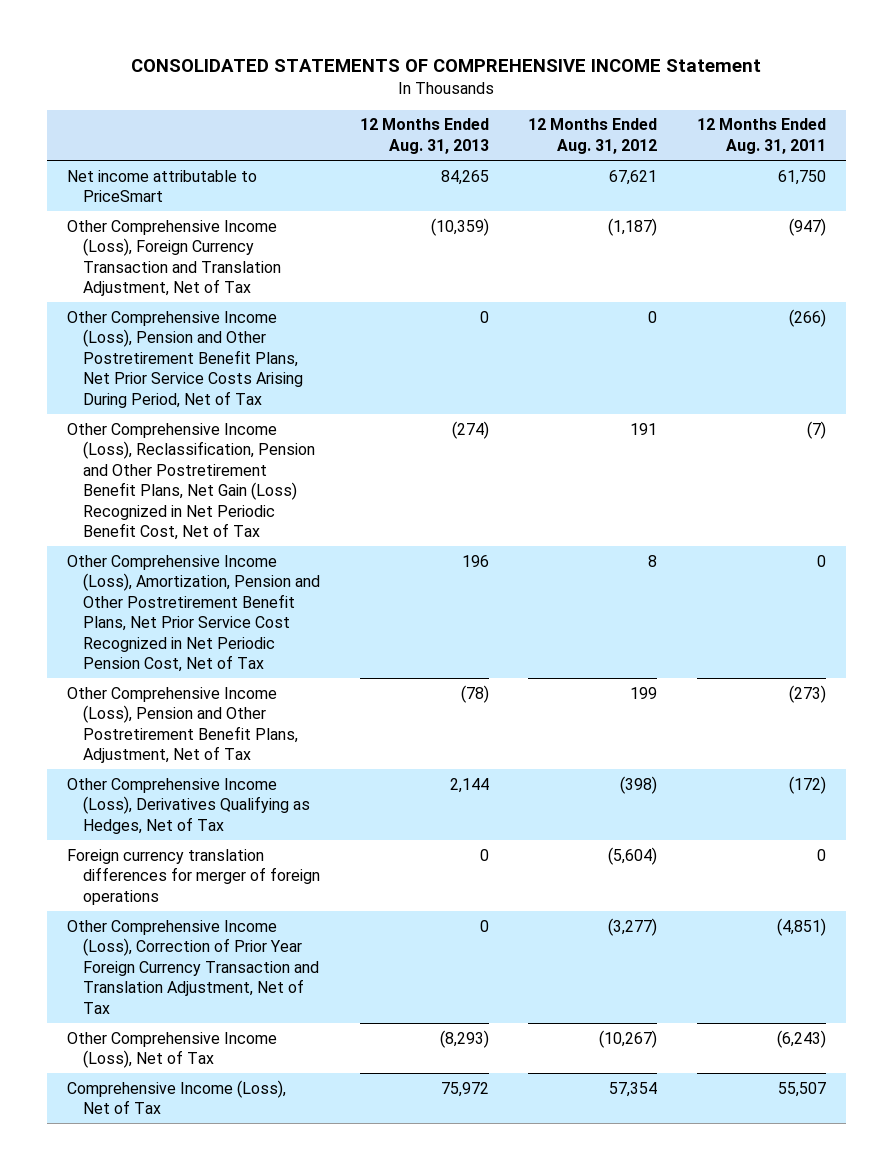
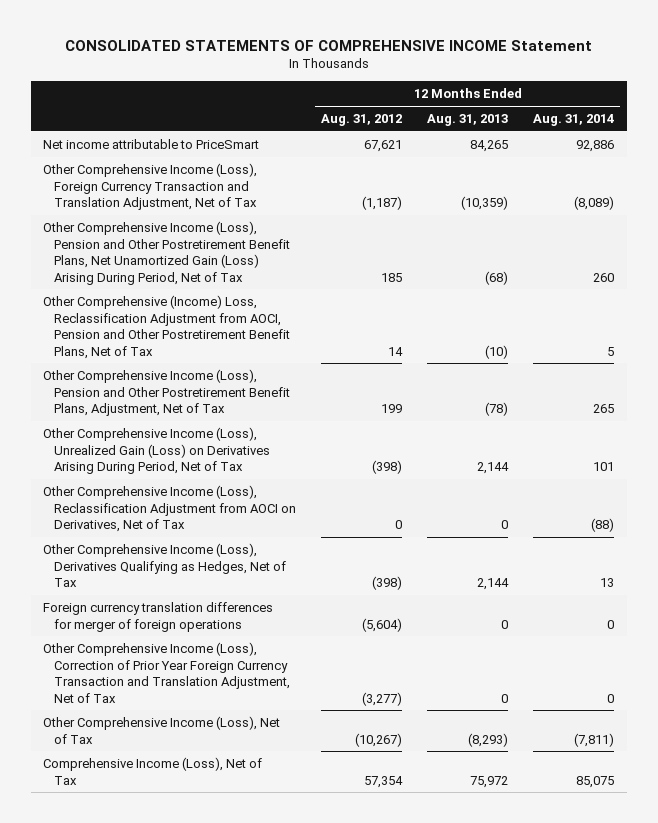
- | 12 Months Ended Aug. 31, 2013 | 12 Months Ended Aug. 31, 2012 | 12 Months Ended Aug. 31, 2011
+ | 12 Months Ended Aug. 31, 2012 | 12 Months Ended Aug. 31, 2013 | 12 Months Ended Aug. 31, 2014
- Other Comprehensive Income (Loss), Pension and Other Postretirement Benefit Plans, Net Prior Service Costs Arising During Period, Net of Tax | 0 | 0 | (266)
- Other Comprehensive Income (Loss), Reclassification, Pension and Other Postretirement Benefit Plans, Net Gain (Loss) Recognized in Net Periodic Benefit Cost, Net of Tax | (274) | 191 | (7)
- Other Comprehensive Income (Loss), Amortization, Pension and Other Postretirement Benefit Plans, Net Prior Service Cost Recognized in Net Periodic Pension Cost, Net of Tax | 196 | 8 | 0
+ Other Comprehensive Income (Loss), Pension and Other Postretirement Benefit Plans, Net Unamortized Gain (Loss) Arising During Period, Net of Tax | 185 | (68) | 260
+ Other Comprehensive (Income) Loss, Reclassification Adjustment from AOCI, Pension and Other Postretirement Benefit Plans, Net of Tax | 14 | (10) | 5
+ Other Comprehensive Income (Loss), Unrealized Gain (Loss) on Derivatives Arising During Period, Net of Tax | (398) | 2,144 | 101
+ Other Comprehensive Income (Loss), Reclassification Adjustment from AOCI on Derivatives, Net of Tax | 0 | 0 | (88)

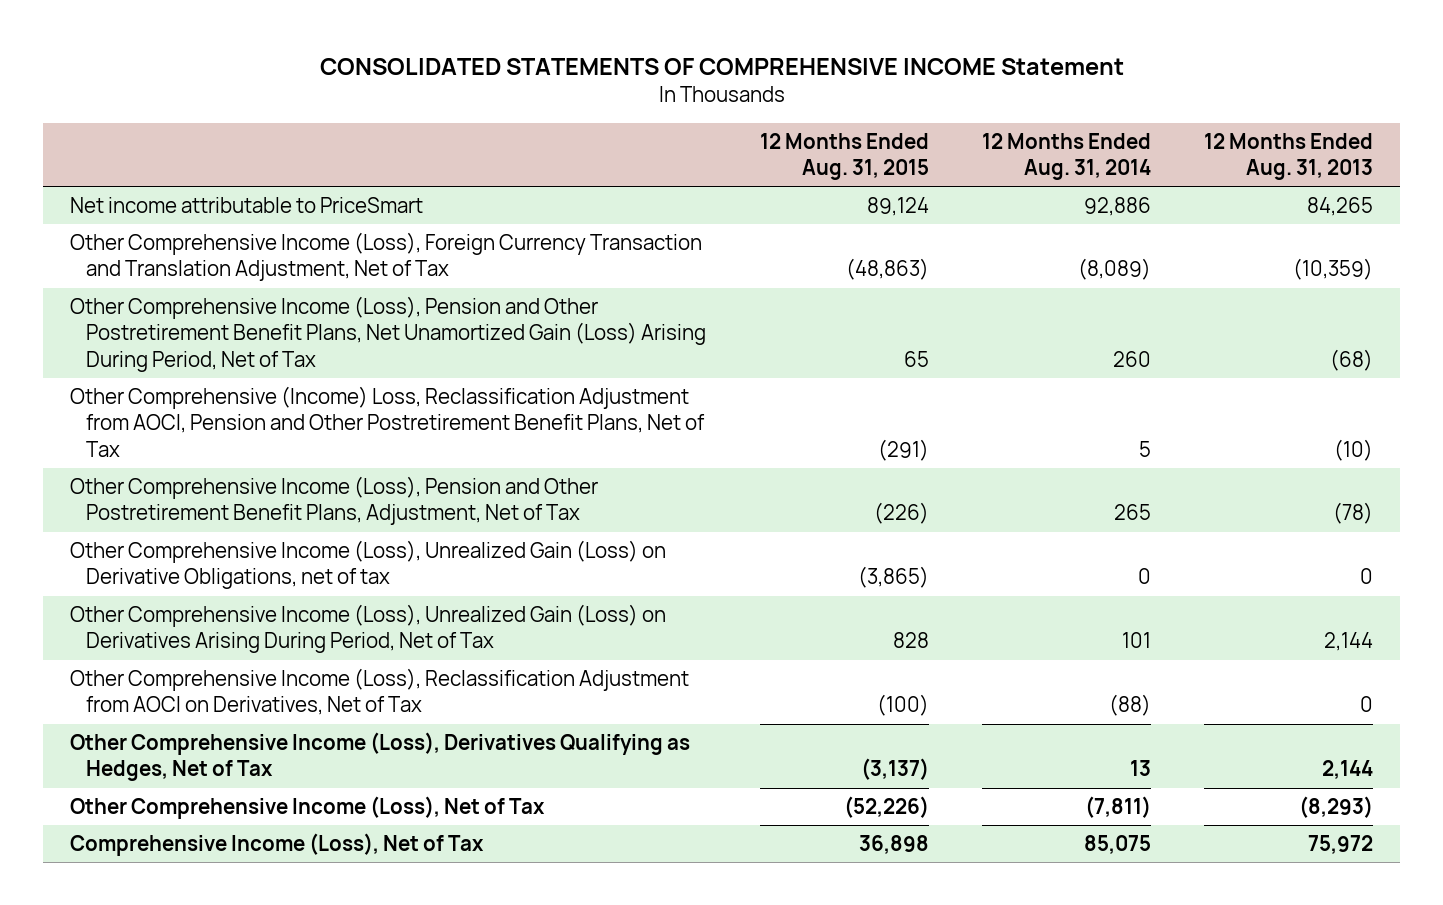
- | 12 Months Ended Aug. 31, 2012 | 12 Months Ended Aug. 31, 2013 | 12 Months Ended Aug. 31, 2014
+ | 12 Months Ended Aug. 31, 2015 | 12 Months Ended Aug. 31, 2014 | 12 Months Ended Aug. 31, 2013
+ Other Comprehensive Income (Loss), Unrealized Gain (Loss) on Derivative Obligations, net of tax | (3,865) | 0 | 0
- Foreign currency translation differences for merger of foreign operations | (5,604) | 0 | 0
- Other Comprehensive Income (Loss), Correction of Prior Year Foreign Currency Transaction and Translation Adjustment, Net of Tax | (3,277) | 0 | 0

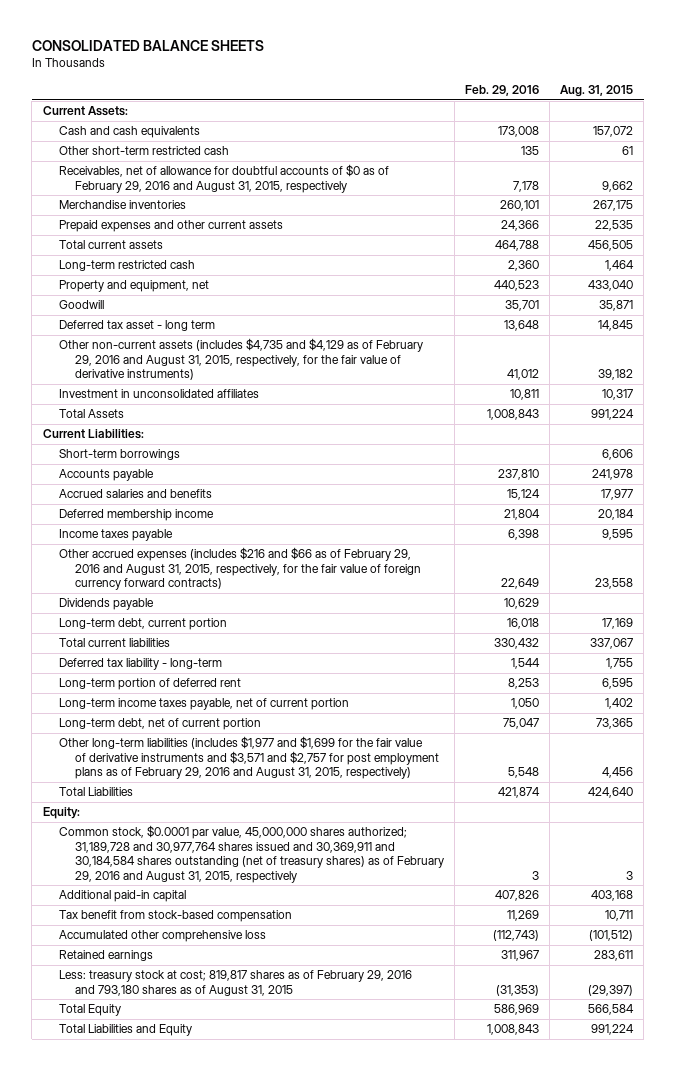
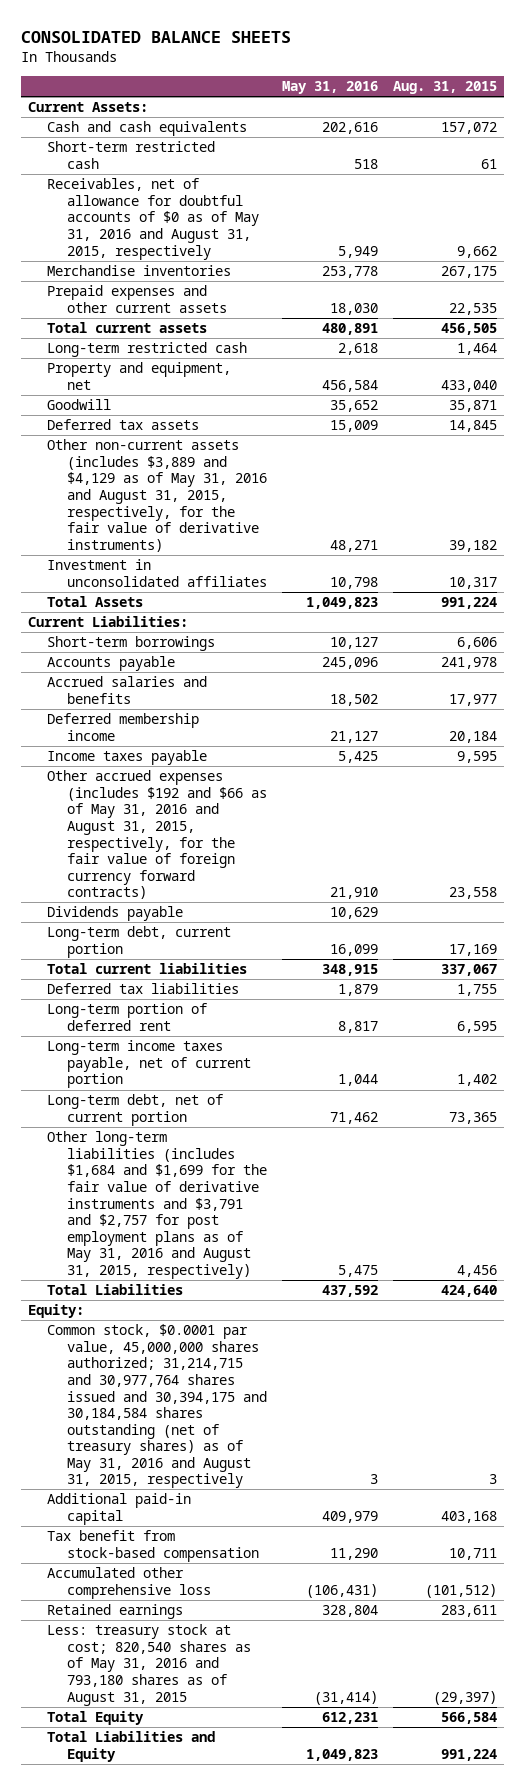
- | Feb. 29, 2016 | Aug. 31, 2015
+ | May 31, 2016 | Aug. 31, 2015
- Other short-term restricted cash | 135 | 61
- Receivables, net of allowance for doubtful accounts of $0 as of February 29, 2016 and August 31, 2015, respectively | 7,178 | 9,662
+ Short-term restricted cash | 518 | 61
+ Receivables, net of allowance for doubtful accounts of $0 as of May 31, 2016 and August 31, 2015, respectively | 5,949 | 9,662
- Deferred tax asset - long term | 13,648 | 14,845
- Other non-current assets (includes $4,735 and $4,129 as of February 29, 2016 and August 31, 2015, respectively, for the fair value of derivative instruments) | 41,012 | 39,182
+ Deferred tax assets | 15,009 | 14,845
+ Other non-current assets (includes $3,889 and $4,129 as of May 31, 2016 and August 31, 2015, respectively, for the fair value of derivative instruments) | 48,271 | 39,182
- Other accrued expenses (includes $216 and $66 as of February 29, 2016 and August 31, 2015, respectively, for the fair value of foreign currency forward contracts) | 22,649 | 23,558
+ Other accrued expenses (includes $192 and $66 as of May 31, 2016 and August 31, 2015, respectively, for the fair value of foreign currency forward contracts) | 21,910 | 23,558
- Deferred tax liability - long-term | 1,544 | 1,755
+ Deferred tax liabilities | 1,879 | 1,755
- Other long-term liabilities (includes $1,977 and $1,699 for the fair value of derivative instruments and $3,571 and $2,757 for post employment plans as of February 29, 2016 and August 31, 2015, respectively) | 5,548 | 4,456
+ Other long-term liabilities (includes $1,684 and $1,699 for the fair value of derivative instruments and $3,791 and $2,757 for post employment plans as of May 31, 2016 and August 31, 2015, respectively) | 5,475 | 4,456
- Common stock, $0.0001 par value, 45,000,000 shares authorized; 31,189,728 and 30,977,764 shares issued and 30,369,911 and 30,184,584 shares outstanding (net of treasury shares) as of February 29, 2016 and August 31, 2015, respectively | 3 | 3
+ Common stock, $0.0001 par value, 45,000,000 shares authorized; 31,214,715 and 30,977,764 shares issued and 30,394,175 and 30,184,584 shares outstanding (net of treasury shares) as of May 31, 2016 and August 31, 2015, respectively | 3 | 3
- Less: treasury stock at cost; 819,817 shares as of February 29, 2016 and 793,180 shares as of August 31, 2015 | (31,353) | (29,397)
+ Less: treasury stock at cost; 820,540 shares as of May 31, 2016 and 793,180 shares as of August 31, 2015 | (31,414) | (29,397)

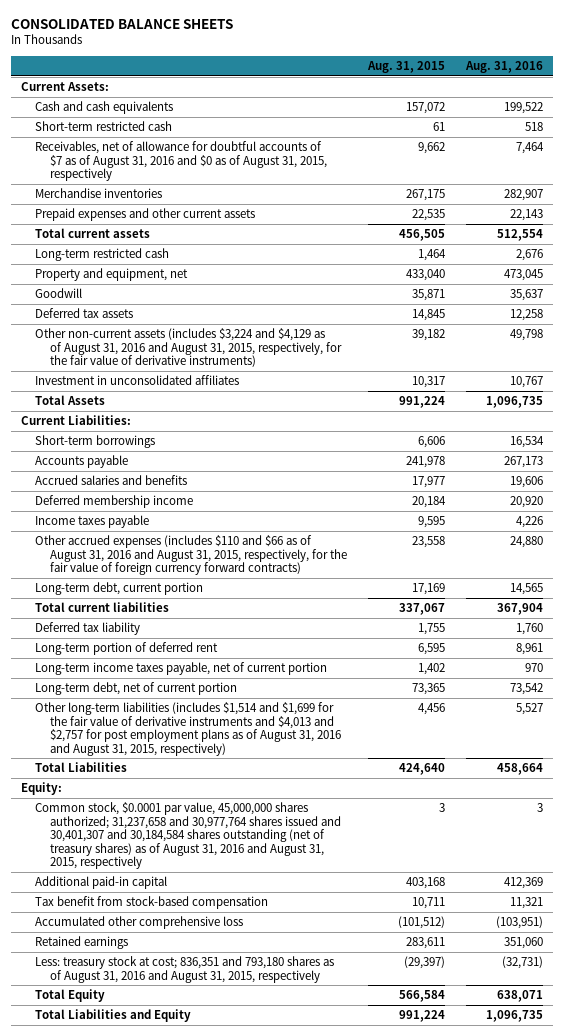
- | May 31, 2016 | Aug. 31, 2015
+ | Aug. 31, 2015 | Aug. 31, 2016
- Receivables, net of allowance for doubtful accounts of $0 as of May 31, 2016 and August 31, 2015, respectively | 5,949 | 9,662
+ Receivables, net of allowance for doubtful accounts of $7 as of August 31, 2016 and $0 as of August 31, 2015, respectively | 9,662 | 7,464
- Other non-current assets (includes $3,889 and $4,129 as of May 31, 2016 and August 31, 2015, respectively, for the fair value of derivative instruments) | 48,271 | 39,182
+ Other non-current assets (includes $3,224 and $4,129 as of August 31, 2016 and August 31, 2015, respectively, for the fair value of derivative instruments) | 39,182 | 49,798
- Other accrued expenses (includes $192 and $66 as of May 31, 2016 and August 31, 2015, respectively, for the fair value of foreign currency forward contracts) | 21,910 | 23,558
- Dividends payable | 10,629 |
+ Other accrued expenses (includes $110 and $66 as of August 31, 2016 and August 31, 2015, respectively, for the fair value of foreign currency forward contracts) | 23,558 | 24,880
- Deferred tax liabilities | 1,879 | 1,755
+ Deferred tax liability | 1,755 | 1,760
- Other long-term liabilities (includes $1,684 and $1,699 for the fair value of derivative instruments and $3,791 and $2,757 for post employment plans as of May 31, 2016 and August 31, 2015, respectively) | 5,475 | 4,456
+ Other long-term liabilities (includes $1,514 and $1,699 for the fair value of derivative instruments and $4,013 and $2,757 for post employment plans as of August 31, 2016 and August 31, 2015, respectively) | 4,456 | 5,527
- Common stock, $0.0001 par value, 45,000,000 shares authorized; 31,214,715 and 30,977,764 shares issued and 30,394,175 and 30,184,584 shares outstanding (net of treasury shares) as of May 31, 2016 and August 31, 2015, respectively | 3 | 3
+ Common stock, $0.0001 par value, 45,000,000 shares authorized; 31,237,658 and 30,977,764 shares issued and 30,401,307 and 30,184,584 shares outstanding (net of treasury shares) as of August 31, 2016 and August 31, 2015, respectively | 3 | 3
- Less: treasury stock at cost; 820,540 shares as of May 31, 2016 and 793,180 shares as of August 31, 2015 | (31,414) | (29,397)
+ Less: treasury stock at cost; 836,351 and 793,180 shares as of August 31, 2016 and August 31, 2015, respectively | (29,397) | (32,731)

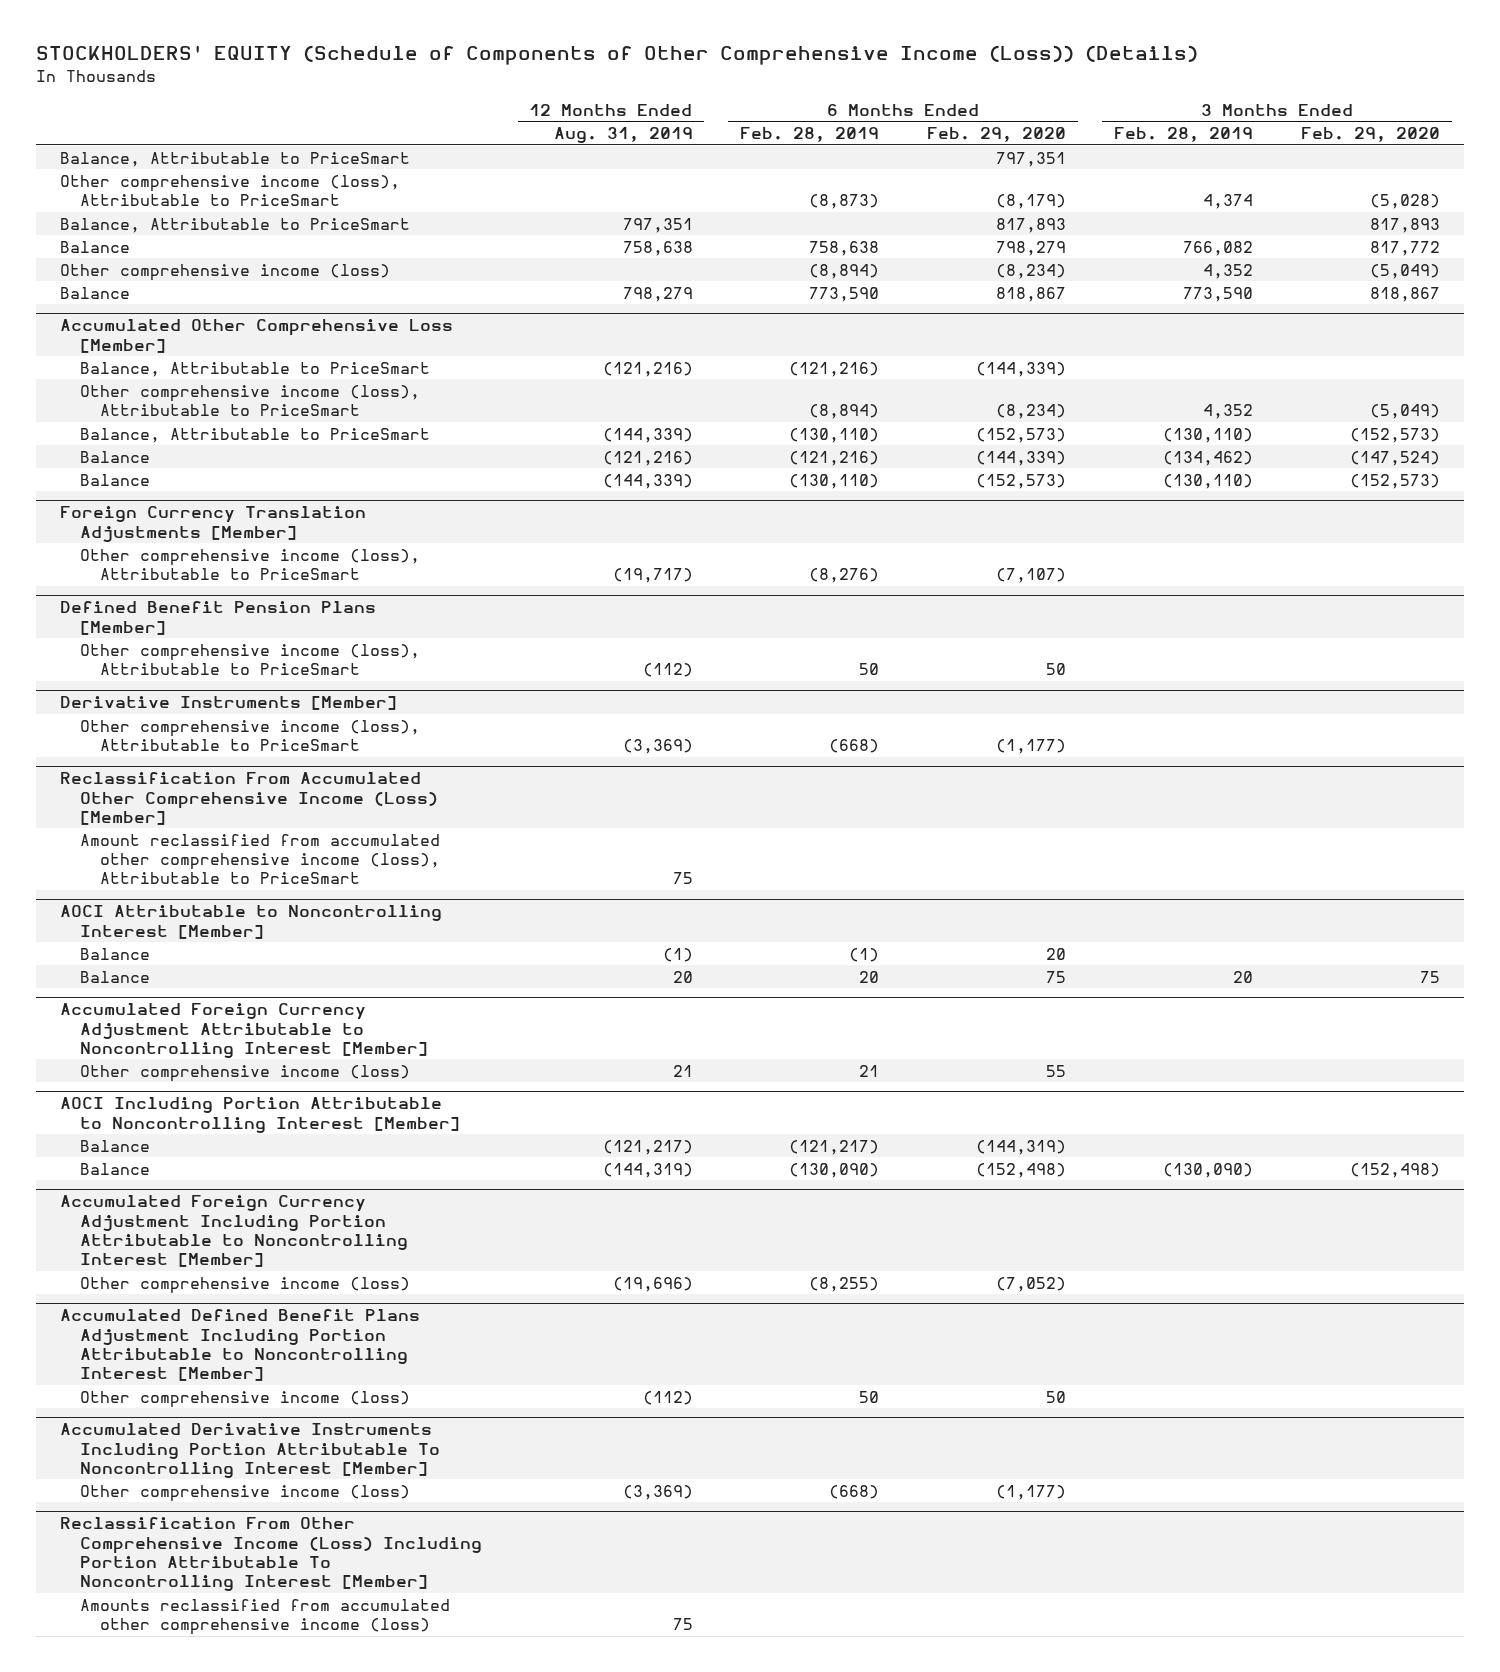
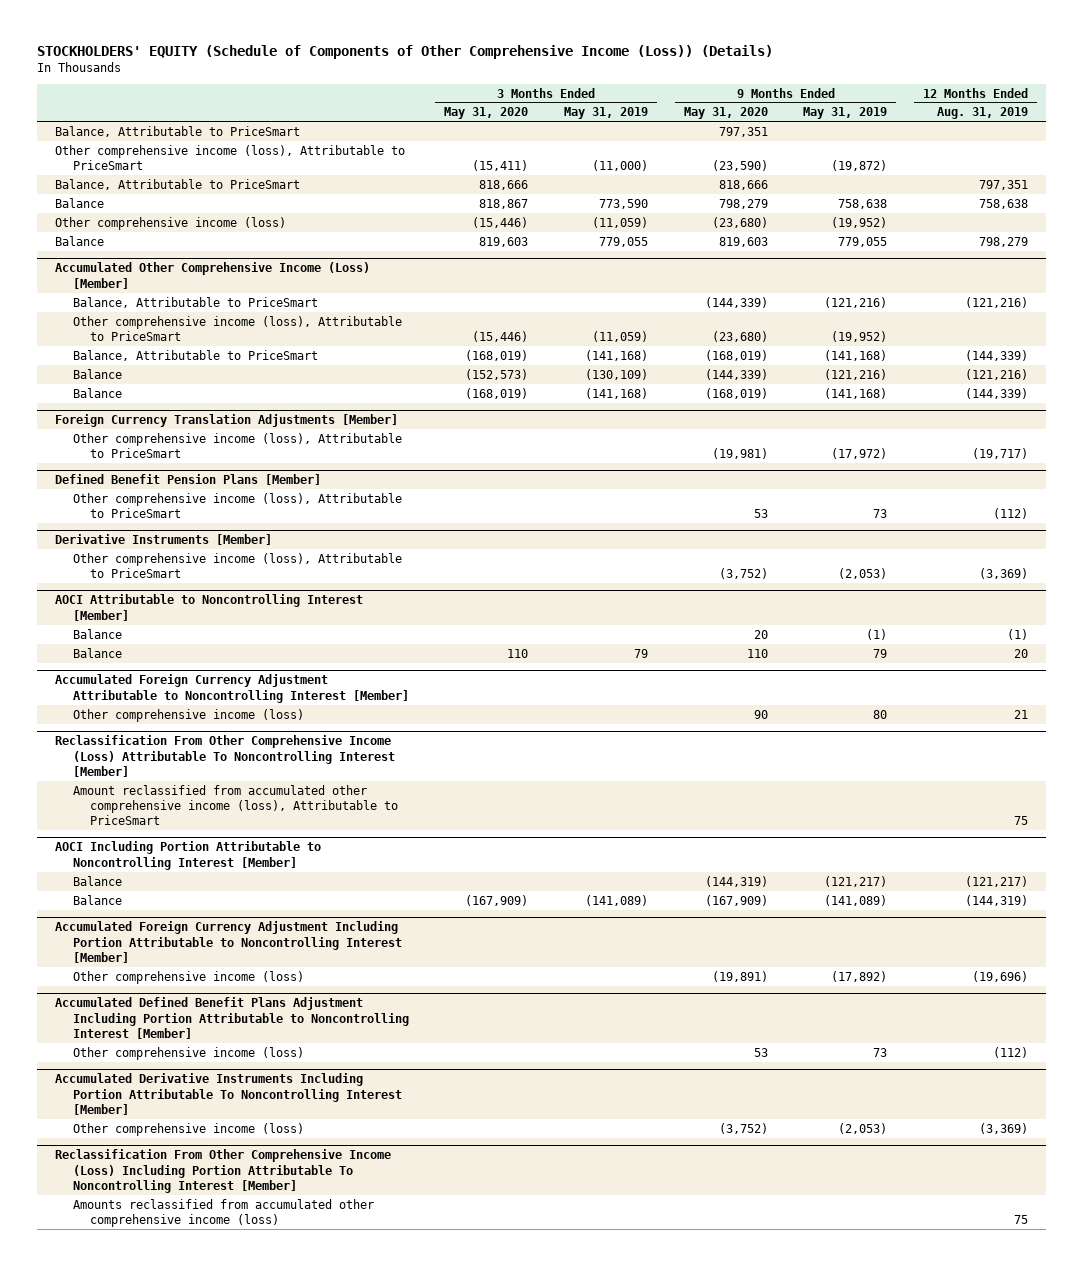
- | 12 Months Ended Aug. 31, 2019 | 6 Months Ended Feb. 28, 2019 | 6 Months Ended Feb. 29, 2020 | 3 Months Ended Feb. 28, 2019 | 3 Months Ended Feb. 29, 2020
+ | 3 Months Ended May 31, 2020 | 3 Months Ended May 31, 2019 | 9 Months Ended May 31, 2020 | 9 Months Ended May 31, 2019 | 12 Months Ended Aug. 31, 2019
- Accumulated Other Comprehensive Loss [Member]
+ Accumulated Other Comprehensive Income (Loss) [Member]
- Reclassification From Accumulated Other Comprehensive Income (Loss) [Member]
- Amount reclassified from accumulated other comprehensive income (loss), Attributable to PriceSmart | 75 | | | |
+ Reclassification From Other Comprehensive Income (Loss) Attributable To Noncontrolling Interest [Member]
+ Amount reclassified from accumulated other comprehensive income (loss), Attributable to PriceSmart | | | | | 75

